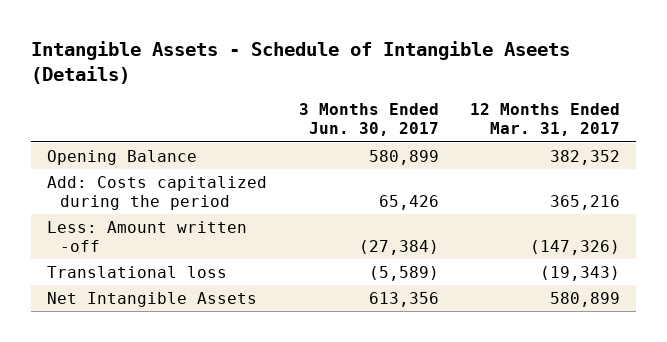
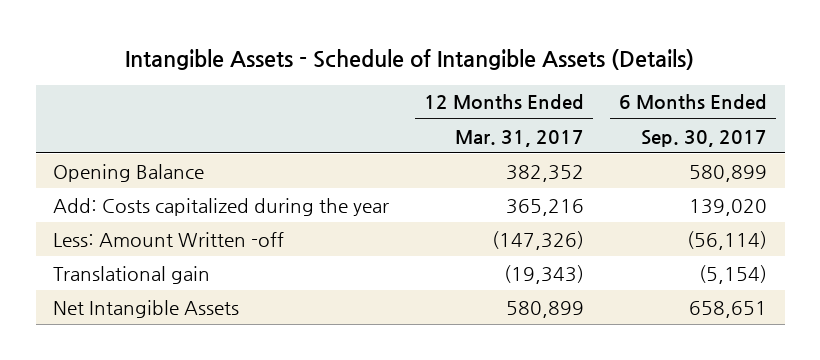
- Intangible Assets - Schedule of Intangible Aseets (Details)
+ Intangible Assets - Schedule of Intangible Assets (Details)
- | 3 Months Ended Jun. 30, 2017 | 12 Months Ended Mar. 31, 2017
+ | 12 Months Ended Mar. 31, 2017 | 6 Months Ended Sep. 30, 2017
- Add: Costs capitalized during the period | 65,426 | 365,216
- Less: Amount written -off | (27,384) | (147,326)
- Translational loss | (5,589) | (19,343)
+ Add: Costs capitalized during the year | 365,216 | 139,020
+ Less: Amount Written -off | (147,326) | (56,114)
+ Translational gain | (19,343) | (5,154)

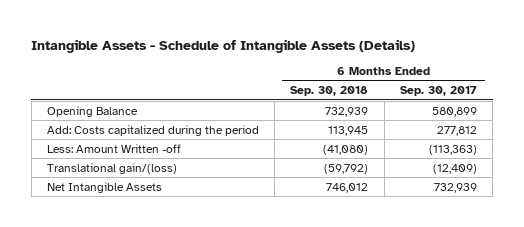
- | 12 Months Ended Mar. 31, 2017 | 6 Months Ended Sep. 30, 2017
+ | 6 Months Ended Sep. 30, 2018 | 6 Months Ended Sep. 30, 2017
- Add: Costs capitalized during the year | 365,216 | 139,020
- Less: Amount Written -off | (147,326) | (56,114)
- Translational gain | (19,343) | (5,154)
- Net Intangible Assets | 580,899 | 658,651
+ Add: Costs capitalized during the period | 113,945 | 277,812
+ Less: Amount Written -off | (41,080) | (113,363)
+ Translational gain/(loss) | (59,792) | (12,409)
+ Net Intangible Assets | 746,012 | 732,939

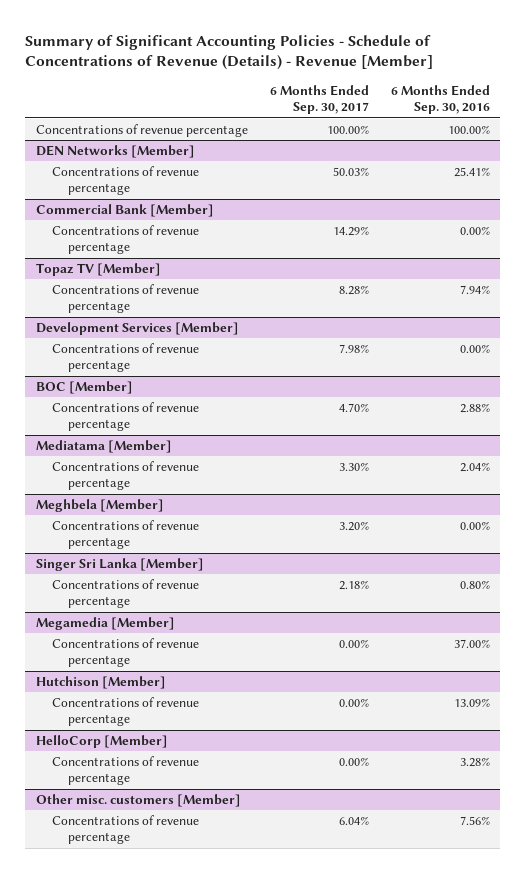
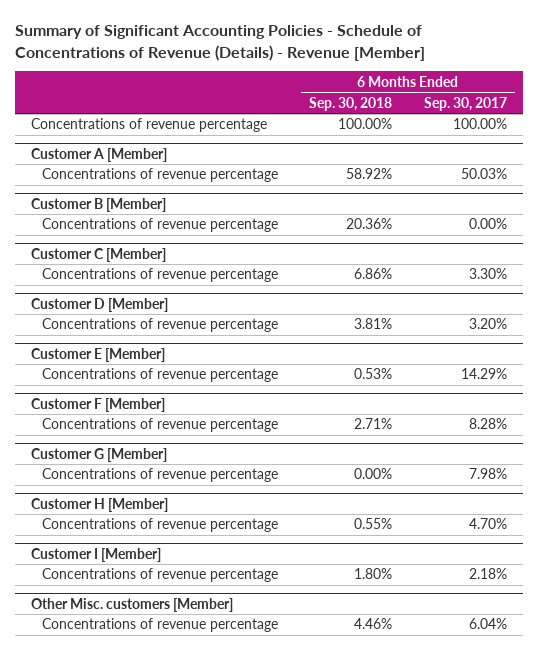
- | 6 Months Ended Sep. 30, 2017 | 6 Months Ended Sep. 30, 2016
+ | 6 Months Ended Sep. 30, 2018 | 6 Months Ended Sep. 30, 2017
- DEN Networks [Member]
+ Customer A [Member]
- Commercial Bank [Member]
+ Customer B [Member]
+ Concentrations of revenue percentage | 20.36% | 0.00%
+ Customer C [Member]
+ Concentrations of revenue percentage | 6.86% | 3.30%
+ Customer D [Member]
+ Concentrations of revenue percentage | 3.81% | 3.20%
+ Customer E [Member]
- Topaz TV [Member]
+ Customer F [Member]
- Development Services [Member]
+ Customer G [Member]
- BOC [Member]
+ Customer H [Member]
- Mediatama [Member]
- Concentrations of revenue percentage | 3.30% | 2.04%
- Meghbela [Member]
- Concentrations of revenue percentage | 3.20% | 0.00%
- Singer Sri Lanka [Member]
+ Customer I [Member]
- Megamedia [Member]
- Concentrations of revenue percentage | 0.00% | 37.00%
- Hutchison [Member]
- Concentrations of revenue percentage | 0.00% | 13.09%
- HelloCorp [Member]
- Concentrations of revenue percentage | 0.00% | 3.28%
- Other misc. customers [Member]
+ Other Misc. customers [Member]

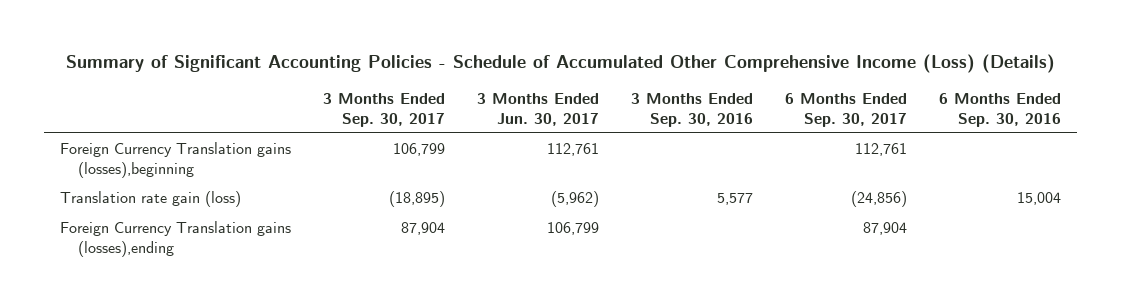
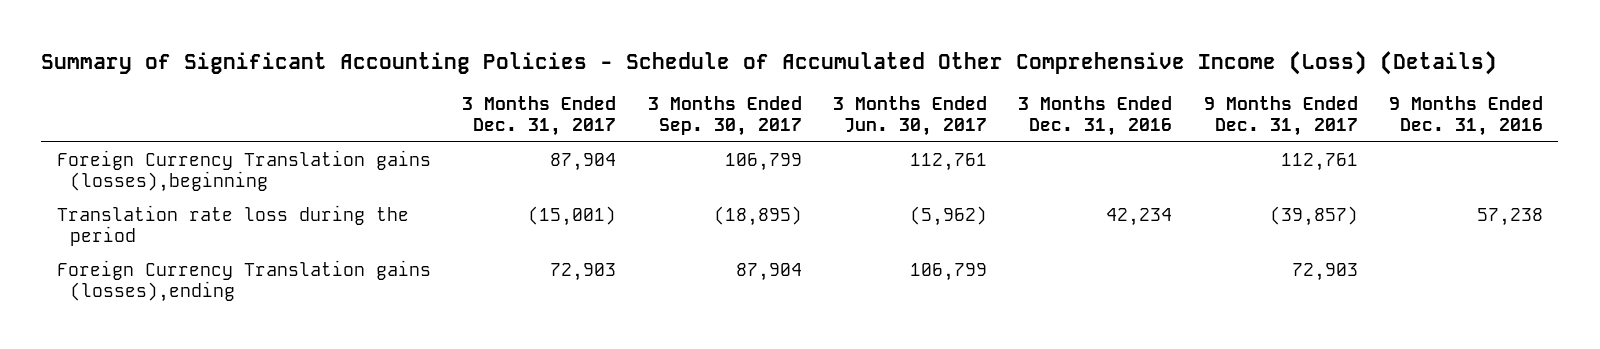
- | 3 Months Ended Sep. 30, 2017 | 3 Months Ended Jun. 30, 2017 | 3 Months Ended Sep. 30, 2016 | 6 Months Ended Sep. 30, 2017 | 6 Months Ended Sep. 30, 2016
+ | 3 Months Ended Dec. 31, 2017 | 3 Months Ended Sep. 30, 2017 | 3 Months Ended Jun. 30, 2017 | 3 Months Ended Dec. 31, 2016 | 9 Months Ended Dec. 31, 2017 | 9 Months Ended Dec. 31, 2016
- Translation rate gain (loss) | (18,895) | (5,962) | 5,577 | (24,856) | 15,004
+ Translation rate loss during the period | (15,001) | (18,895) | (5,962) | 42,234 | (39,857) | 57,238

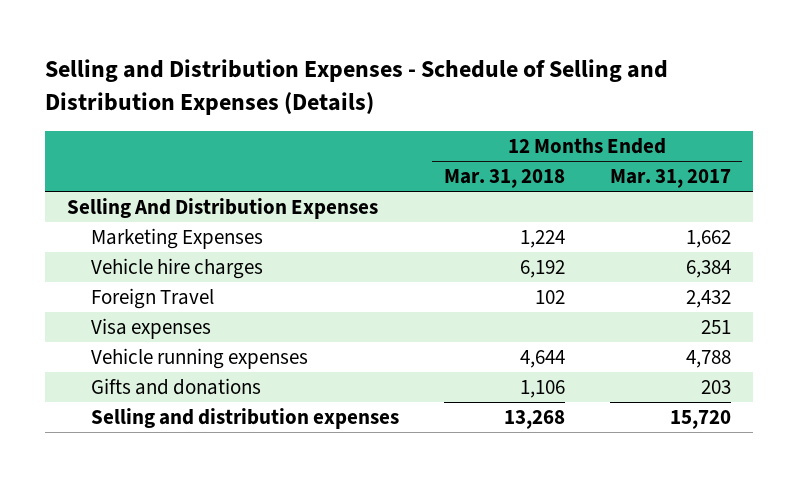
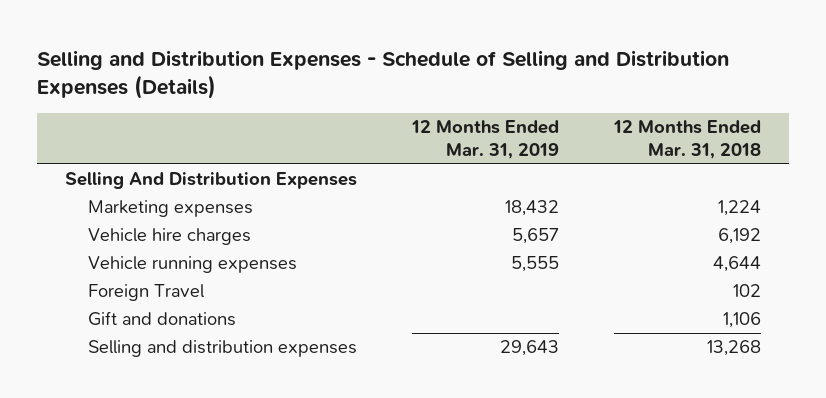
- | 12 Months Ended Mar. 31, 2018 | 12 Months Ended Mar. 31, 2017
+ | 12 Months Ended Mar. 31, 2019 | 12 Months Ended Mar. 31, 2018
- Marketing Expenses | 1,224 | 1,662
+ Marketing expenses | 18,432 | 1,224
- Visa expenses | | 251
- Gifts and donations | 1,106 | 203
moved down: Foreign Travel | | 102
+ Gift and donations | | 1,106

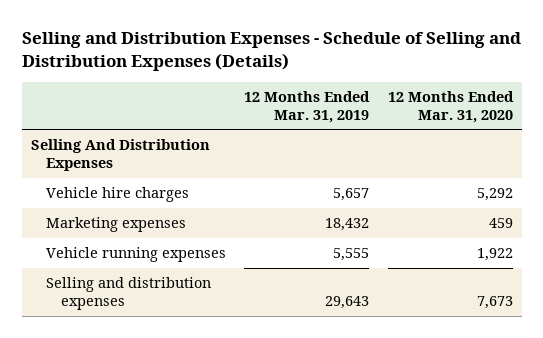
- | 12 Months Ended Mar. 31, 2019 | 12 Months Ended Mar. 31, 2018
+ | 12 Months Ended Mar. 31, 2019 | 12 Months Ended Mar. 31, 2020
moved down: Marketing expenses | 18,432 | 459
- Foreign Travel | | 102
- Gift and donations | | 1,106

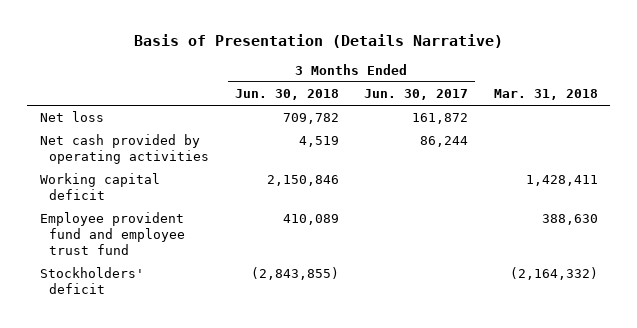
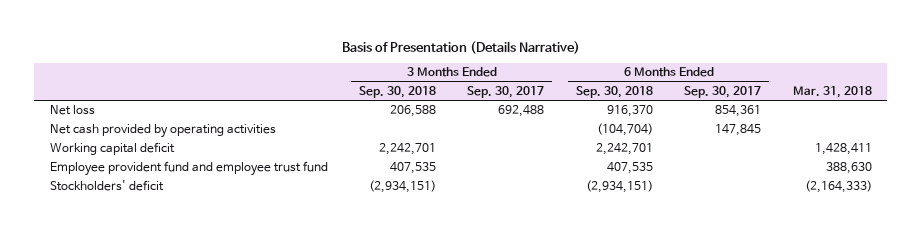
- | 3 Months Ended Jun. 30, 2018 | 3 Months Ended Jun. 30, 2017 | Mar. 31, 2018
+ | 3 Months Ended Sep. 30, 2018 | 3 Months Ended Sep. 30, 2017 | 6 Months Ended Sep. 30, 2018 | 6 Months Ended Sep. 30, 2017 | Mar. 31, 2018
- Stockholders' deficit | (2,843,855) | | (2,164,332)
+ Stockholders' deficit | (2,934,151) | | (2,934,151) | | (2,164,333)

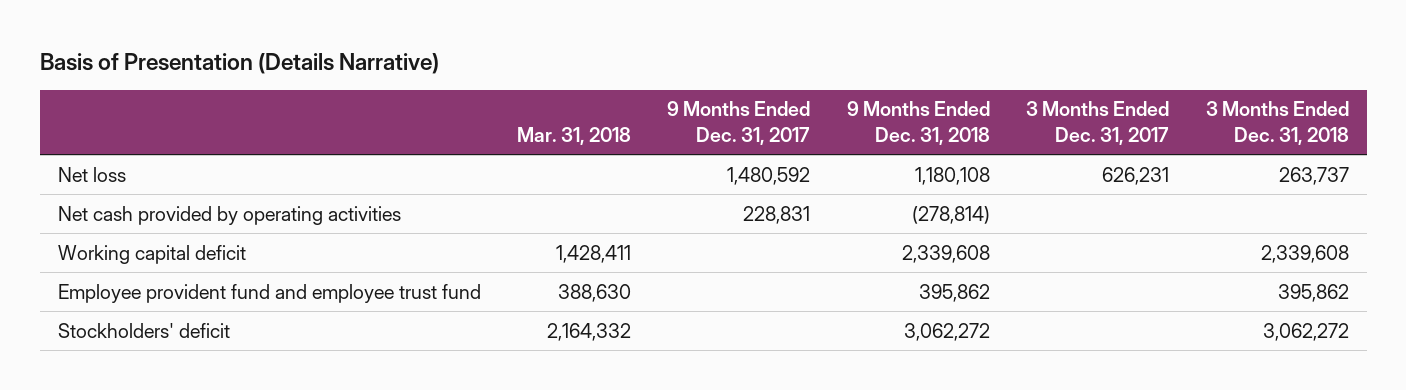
- | 3 Months Ended Sep. 30, 2018 | 3 Months Ended Sep. 30, 2017 | 6 Months Ended Sep. 30, 2018 | 6 Months Ended Sep. 30, 2017 | Mar. 31, 2018
+ | Mar. 31, 2018 | 9 Months Ended Dec. 31, 2017 | 9 Months Ended Dec. 31, 2018 | 3 Months Ended Dec. 31, 2017 | 3 Months Ended Dec. 31, 2018
- Stockholders' deficit | (2,934,151) | | (2,934,151) | | (2,164,333)
+ Stockholders' deficit | 2,164,332 | | 3,062,272 | | 3,062,272

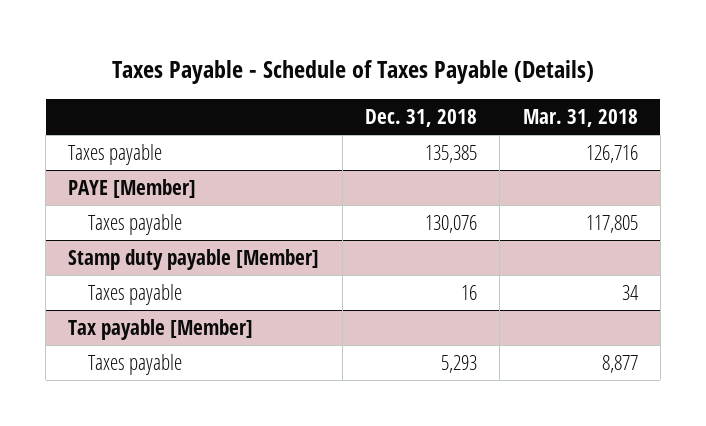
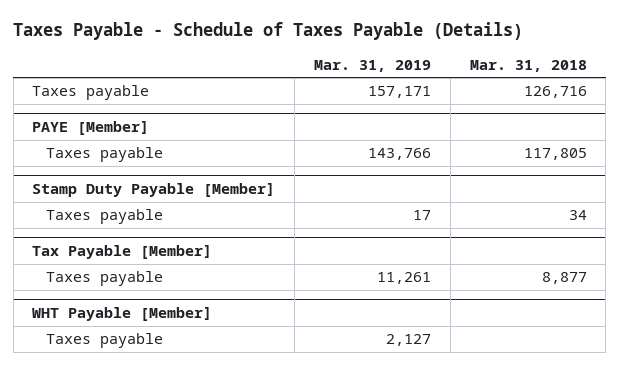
- | Dec. 31, 2018 | Mar. 31, 2018
+ | Mar. 31, 2019 | Mar. 31, 2018
- Stamp duty payable [Member]
+ Stamp Duty Payable [Member]
- Tax payable [Member]
+ Tax Payable [Member]
+ WHT Payable [Member]
+ Taxes payable | 2,127 |

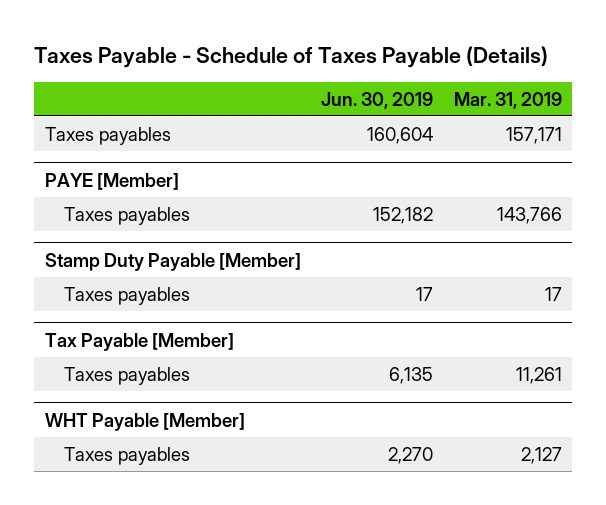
- | Mar. 31, 2019 | Mar. 31, 2018
+ | Jun. 30, 2019 | Mar. 31, 2019
- Taxes payable | 157,171 | 126,716
+ Taxes payables | 160,604 | 157,171
@ PAYE [Member]
- Taxes payable | 143,766 | 117,805
+ Taxes payables | 152,182 | 143,766
@ Stamp Duty Payable [Member]
- Taxes payable | 17 | 34
+ Taxes payables | 17 | 17
@ Tax Payable [Member]
- Taxes payable | 11,261 | 8,877
+ Taxes payables | 6,135 | 11,261
@ WHT Payable [Member]
- Taxes payable | 2,127 |
+ Taxes payables | 2,270 | 2,127

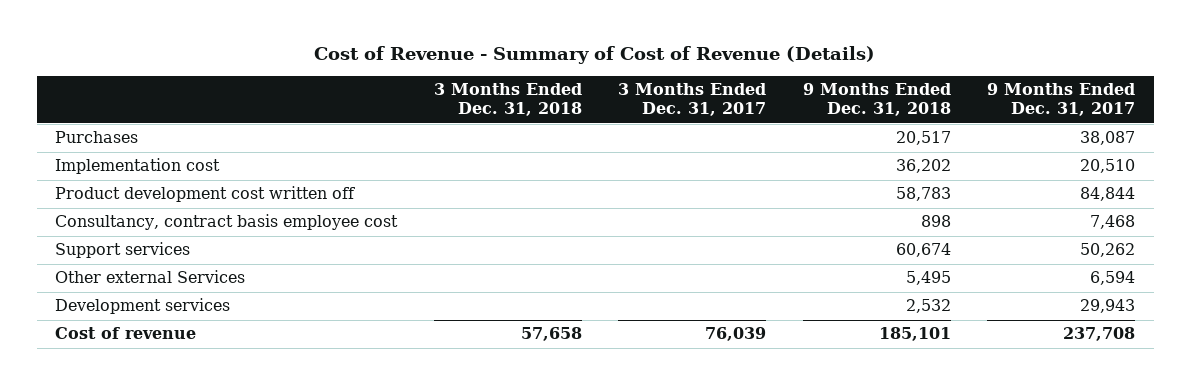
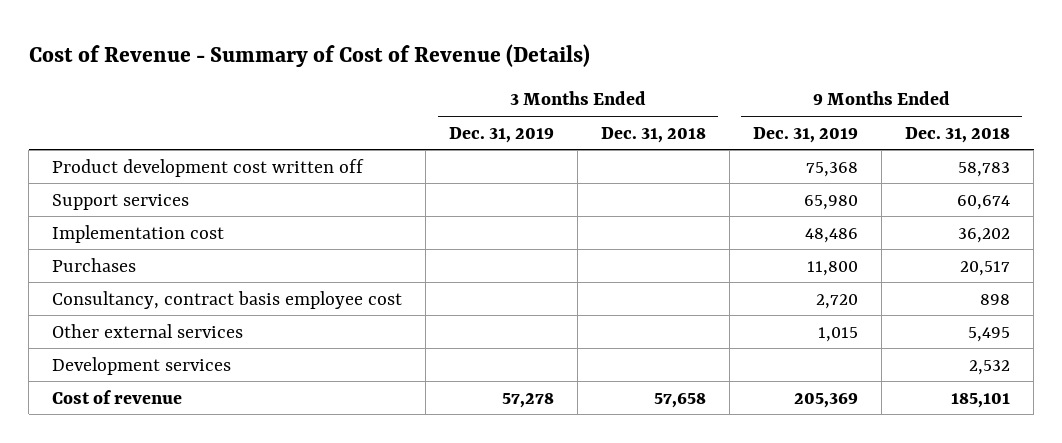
- | 3 Months Ended Dec. 31, 2018 | 3 Months Ended Dec. 31, 2017 | 9 Months Ended Dec. 31, 2018 | 9 Months Ended Dec. 31, 2017
+ | 3 Months Ended Dec. 31, 2019 | 3 Months Ended Dec. 31, 2018 | 9 Months Ended Dec. 31, 2019 | 9 Months Ended Dec. 31, 2018
- Other external Services | | | 5,495 | 6,594
moved down: Implementation cost | | | 48,486 | 36,202
moved down: Purchases | | | 11,800 | 20,517
moved down: Consultancy, contract basis employee cost | | | 2,720 | 898
+ Other external services | | | 1,015 | 5,495

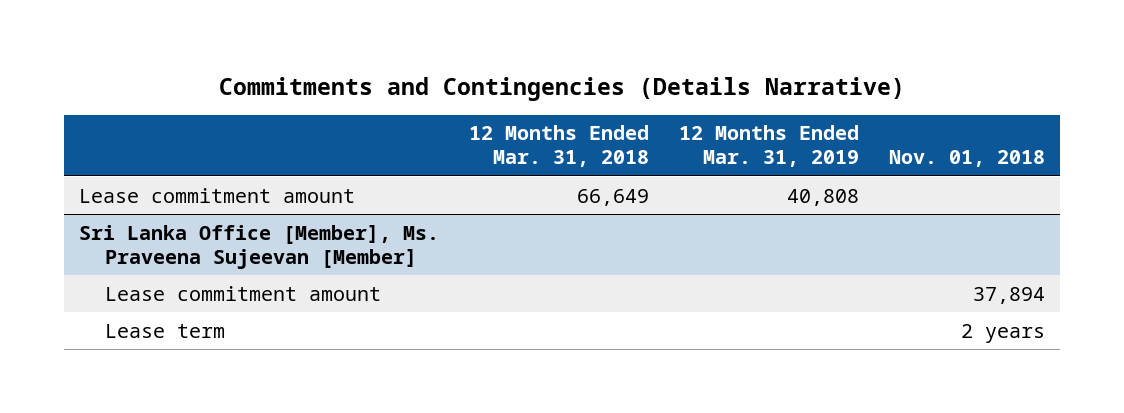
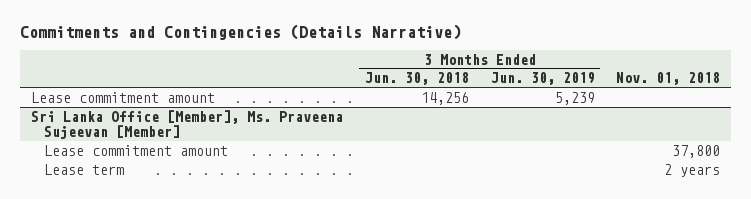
- | 12 Months Ended Mar. 31, 2018 | 12 Months Ended Mar. 31, 2019 | Nov. 01, 2018
+ | 3 Months Ended Jun. 30, 2018 | 3 Months Ended Jun. 30, 2019 | Nov. 01, 2018
@ Sri Lanka Office [Member], Ms. Praveena Sujeevan [Member]
- Lease commitment amount | | | 37,894
+ Lease commitment amount | | | 37,800

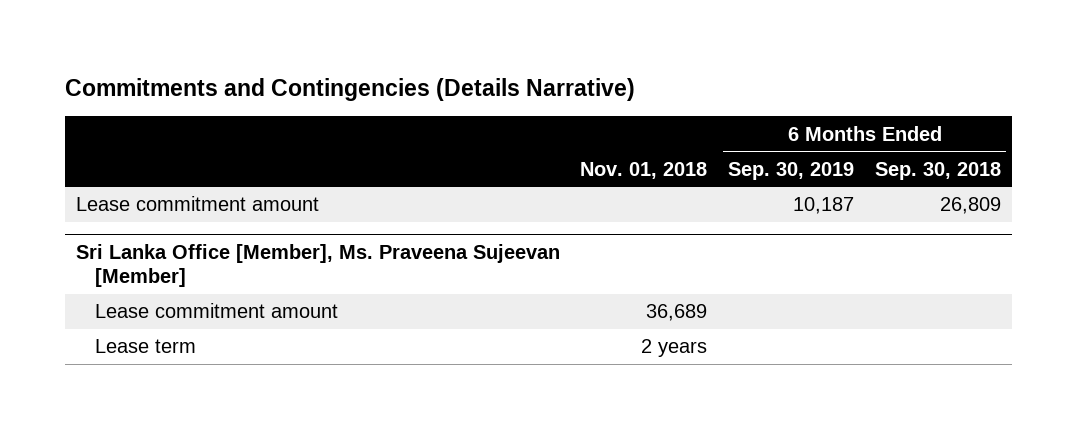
- | 3 Months Ended Jun. 30, 2018 | 3 Months Ended Jun. 30, 2019 | Nov. 01, 2018
+ | Nov. 01, 2018 | 6 Months Ended Sep. 30, 2019 | 6 Months Ended Sep. 30, 2018
@ Sri Lanka Office [Member], Ms. Praveena Sujeevan [Member]
- Lease commitment amount | | | 37,800
+ Lease commitment amount | 36,689 | |

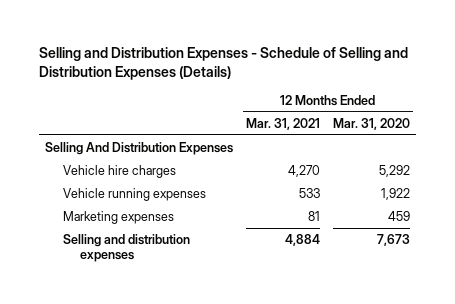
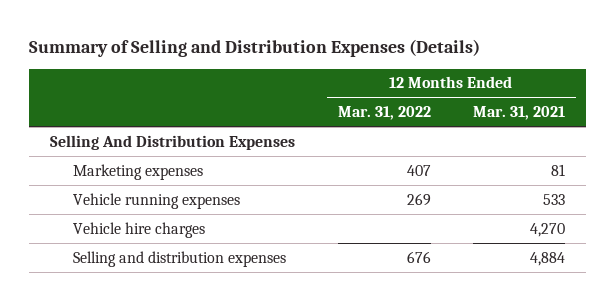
- Selling and Distribution Expenses - Schedule of Selling and Distribution Expenses (Details)
+ Summary of Selling and Distribution Expenses (Details)
- | 12 Months Ended Mar. 31, 2021 | 12 Months Ended Mar. 31, 2020
+ | 12 Months Ended Mar. 31, 2022 | 12 Months Ended Mar. 31, 2021
moved down: Vehicle running expenses | 269 | 533
moved down: Vehicle hire charges | | 4,270

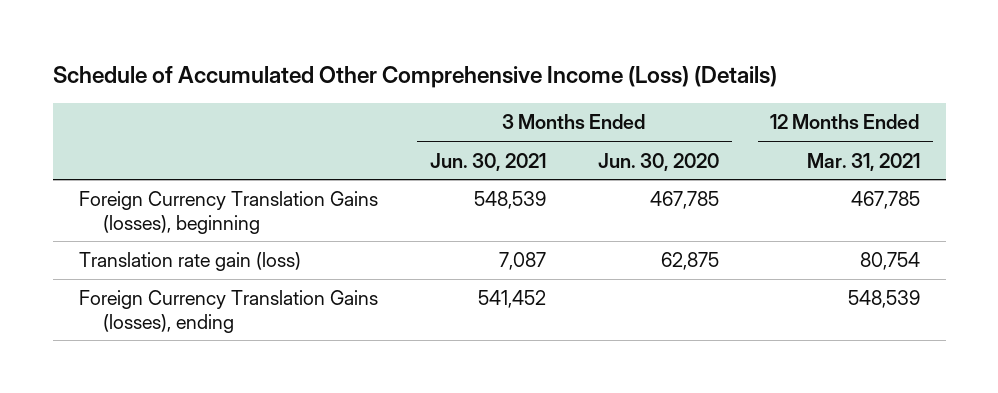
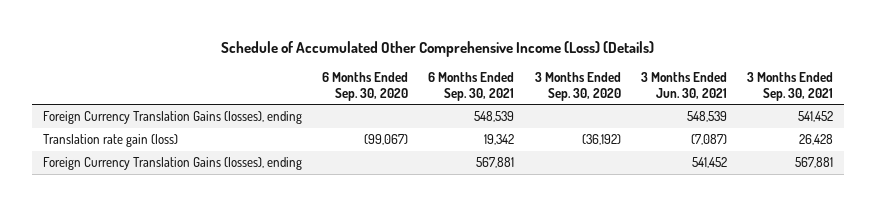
- | 3 Months Ended Jun. 30, 2021 | 3 Months Ended Jun. 30, 2020 | 12 Months Ended Mar. 31, 2021
+ | 6 Months Ended Sep. 30, 2020 | 6 Months Ended Sep. 30, 2021 | 3 Months Ended Sep. 30, 2020 | 3 Months Ended Jun. 30, 2021 | 3 Months Ended Sep. 30, 2021
- Foreign Currency Translation Gains (losses), beginning | 548,539 | 467,785 | 467,785
- Translation rate gain (loss) | 7,087 | 62,875 | 80,754
+ Foreign Currency Translation Gains (losses), ending | | 548,539 | | 548,539 | 541,452
+ Translation rate gain (loss) | (99,067) | 19,342 | (36,192) | (7,087) | 26,428

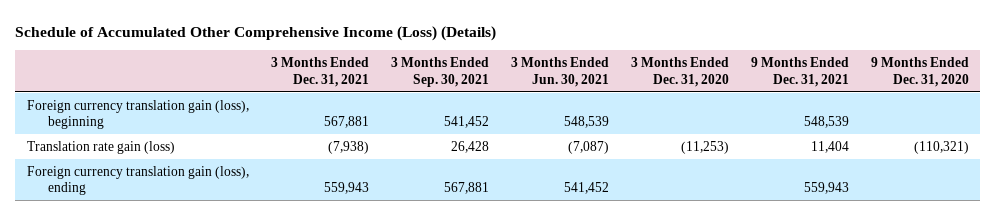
- | 6 Months Ended Sep. 30, 2020 | 6 Months Ended Sep. 30, 2021 | 3 Months Ended Sep. 30, 2020 | 3 Months Ended Jun. 30, 2021 | 3 Months Ended Sep. 30, 2021
+ | 3 Months Ended Dec. 31, 2021 | 3 Months Ended Sep. 30, 2021 | 3 Months Ended Jun. 30, 2021 | 3 Months Ended Dec. 31, 2020 | 9 Months Ended Dec. 31, 2021 | 9 Months Ended Dec. 31, 2020
- Foreign Currency Translation Gains (losses), ending | | 548,539 | | 548,539 | 541,452
+ Foreign currency translation gain (loss), beginning | 567,881 | 541,452 | 548,539 | | 548,539 |
- Foreign Currency Translation Gains (losses), ending | | 567,881 | | 541,452 | 567,881
+ Foreign currency translation gain (loss), ending | 559,943 | 567,881 | 541,452 | | 559,943 |

